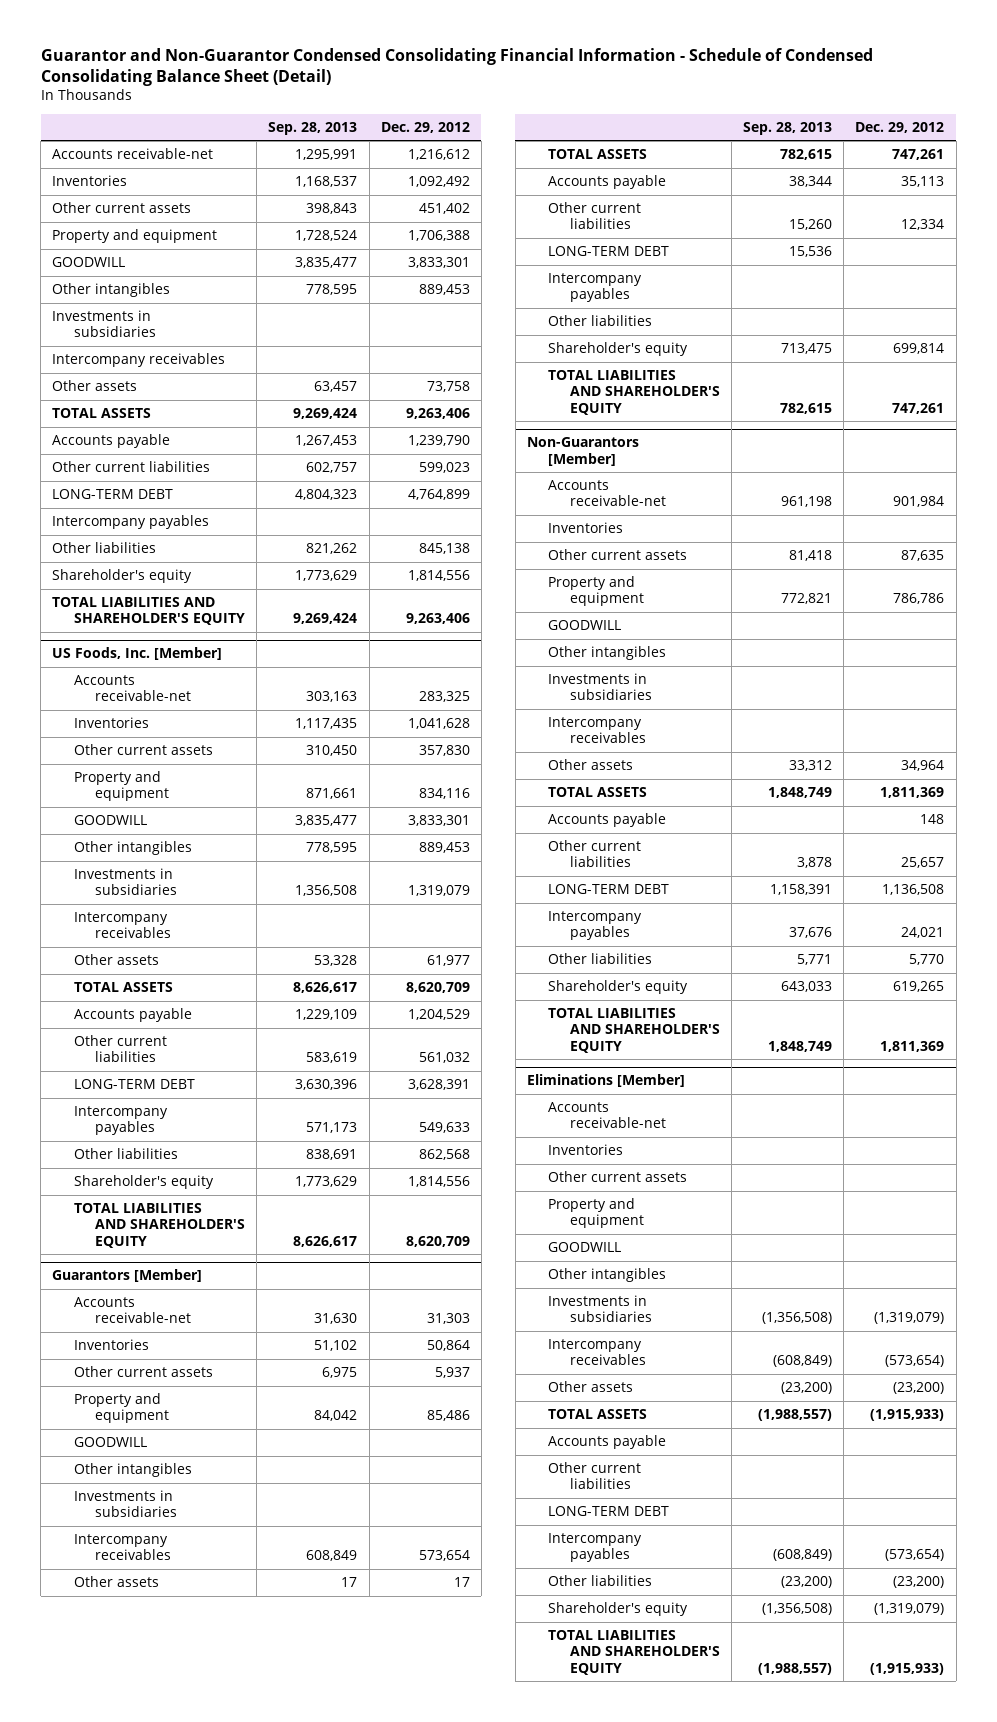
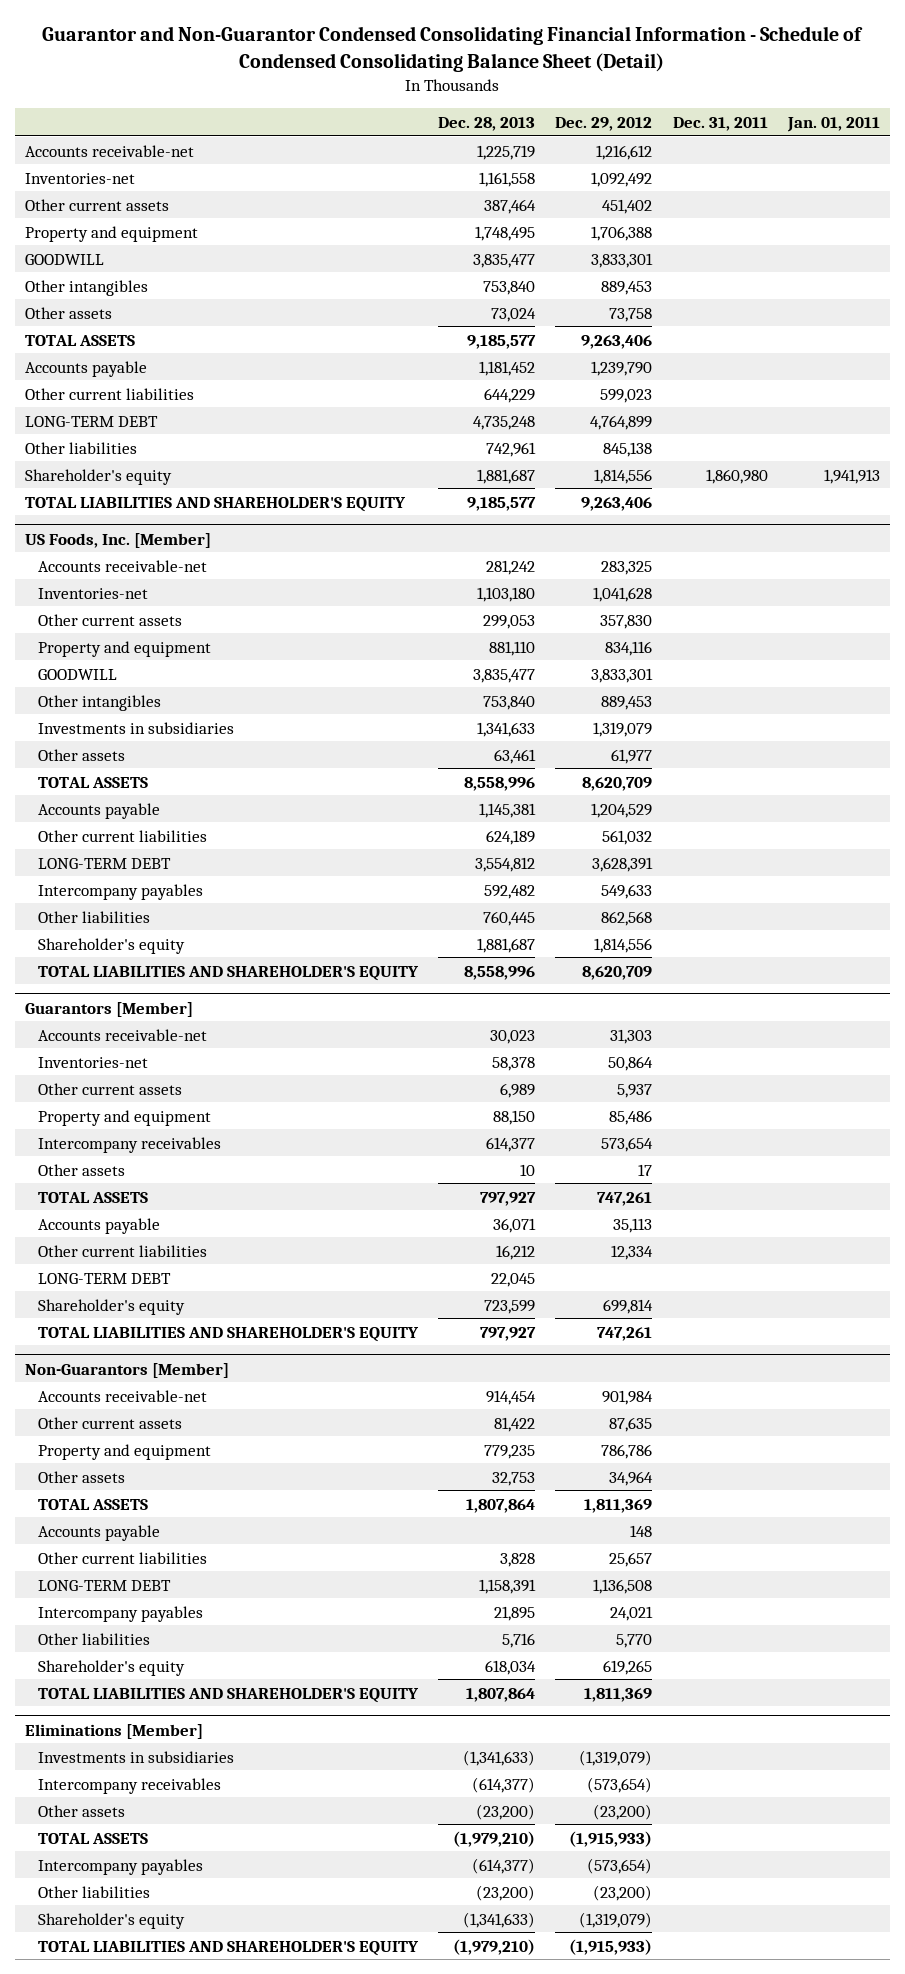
- | Sep. 28, 2013 | Dec. 29, 2012
+ | Dec. 28, 2013 | Dec. 29, 2012 | Dec. 31, 2011 | Jan. 01, 2011
- Inventories | 1,168,537 | 1,092,492
+ Inventories-net | 1,161,558 | 1,092,492 | |
- Investments in subsidiaries
- Intercompany receivables
- Intercompany payables
@ US Foods, Inc. [Member]
- Inventories | 1,117,435 | 1,041,628
+ Inventories-net | 1,103,180 | 1,041,628 | |
- Intercompany receivables
@ Guarantors [Member]
- Inventories | 51,102 | 50,864
+ Inventories-net | 58,378 | 50,864 | |
- GOODWILL
- Other intangibles
- Investments in subsidiaries
- Intercompany payables
- Other liabilities
@ Non-Guarantors [Member]
- Inventories
- GOODWILL
- Other intangibles
- Investments in subsidiaries
- Intercompany receivables
@ Eliminations [Member]
- Accounts receivable-net
- Inventories
- Other current assets
- Property and equipment
- GOODWILL
- Other intangibles
- Accounts payable
- Other current liabilities
- LONG-TERM DEBT

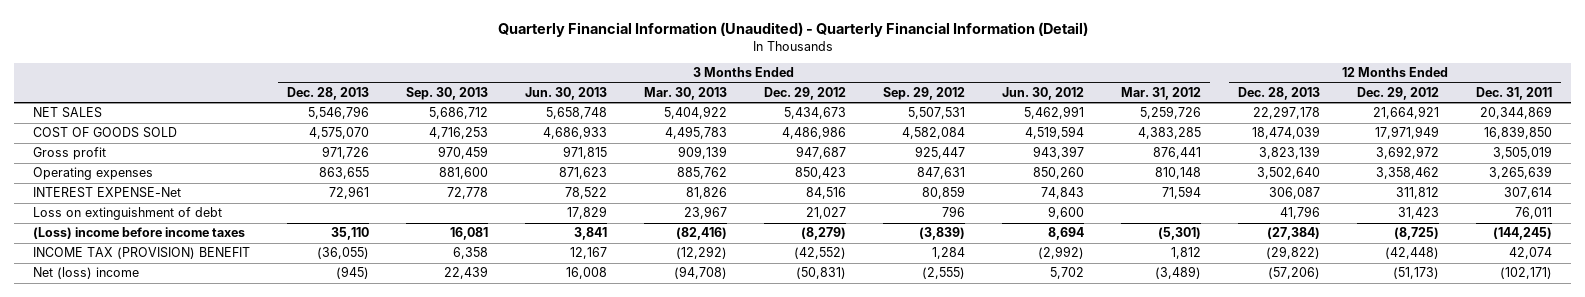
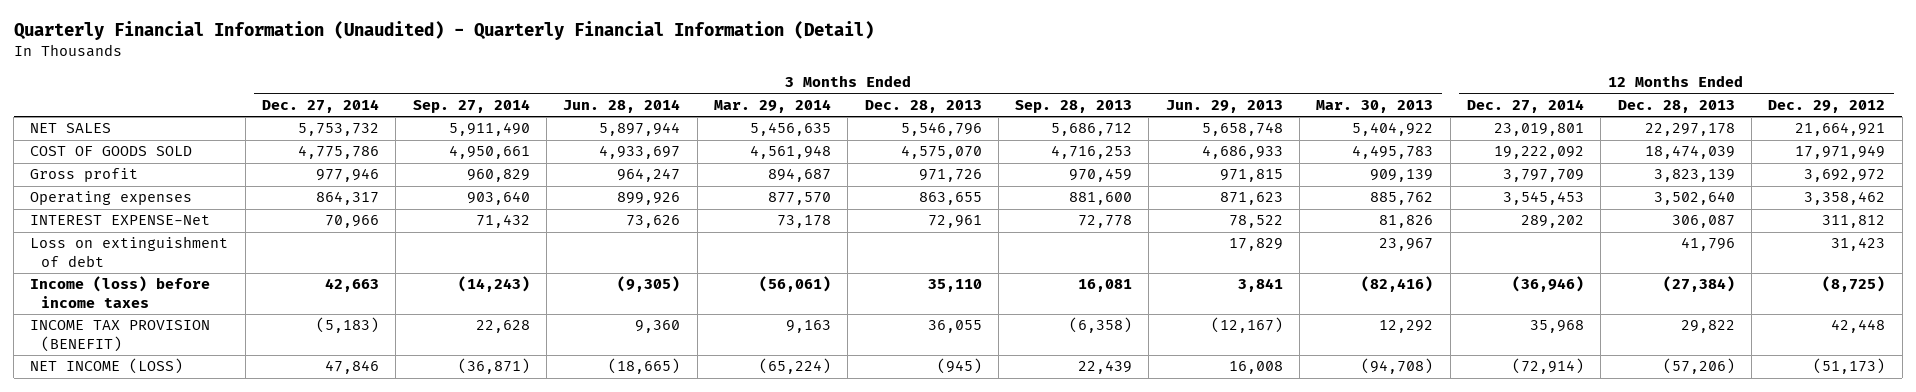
- | 3 Months Ended Dec. 28, 2013 | 3 Months Ended Sep. 30, 2013 | 3 Months Ended Jun. 30, 2013 | 3 Months Ended Mar. 30, 2013 | 3 Months Ended Dec. 29, 2012 | 3 Months Ended Sep. 29, 2012 | 3 Months Ended Jun. 30, 2012 | 3 Months Ended Mar. 31, 2012 | 12 Months Ended Dec. 28, 2013 | 12 Months Ended Dec. 29, 2012 | 12 Months Ended Dec. 31, 2011
+ | 3 Months Ended Dec. 27, 2014 | 3 Months Ended Sep. 27, 2014 | 3 Months Ended Jun. 28, 2014 | 3 Months Ended Mar. 29, 2014 | 3 Months Ended Dec. 28, 2013 | 3 Months Ended Sep. 28, 2013 | 3 Months Ended Jun. 29, 2013 | 3 Months Ended Mar. 30, 2013 | 12 Months Ended Dec. 27, 2014 | 12 Months Ended Dec. 28, 2013 | 12 Months Ended Dec. 29, 2012
- (Loss) income before income taxes | 35,110 | 16,081 | 3,841 | (82,416) | (8,279) | (3,839) | 8,694 | (5,301) | (27,384) | (8,725) | (144,245)
- INCOME TAX (PROVISION) BENEFIT | (36,055) | 6,358 | 12,167 | (12,292) | (42,552) | 1,284 | (2,992) | 1,812 | (29,822) | (42,448) | 42,074
- Net (loss) income | (945) | 22,439 | 16,008 | (94,708) | (50,831) | (2,555) | 5,702 | (3,489) | (57,206) | (51,173) | (102,171)
+ Income (loss) before income taxes | 42,663 | (14,243) | (9,305) | (56,061) | 35,110 | 16,081 | 3,841 | (82,416) | (36,946) | (27,384) | (8,725)
+ INCOME TAX PROVISION (BENEFIT) | (5,183) | 22,628 | 9,360 | 9,163 | 36,055 | (6,358) | (12,167) | 12,292 | 35,968 | 29,822 | 42,448
+ NET INCOME (LOSS) | 47,846 | (36,871) | (18,665) | (65,224) | (945) | 22,439 | 16,008 | (94,708) | (72,914) | (57,206) | (51,173)

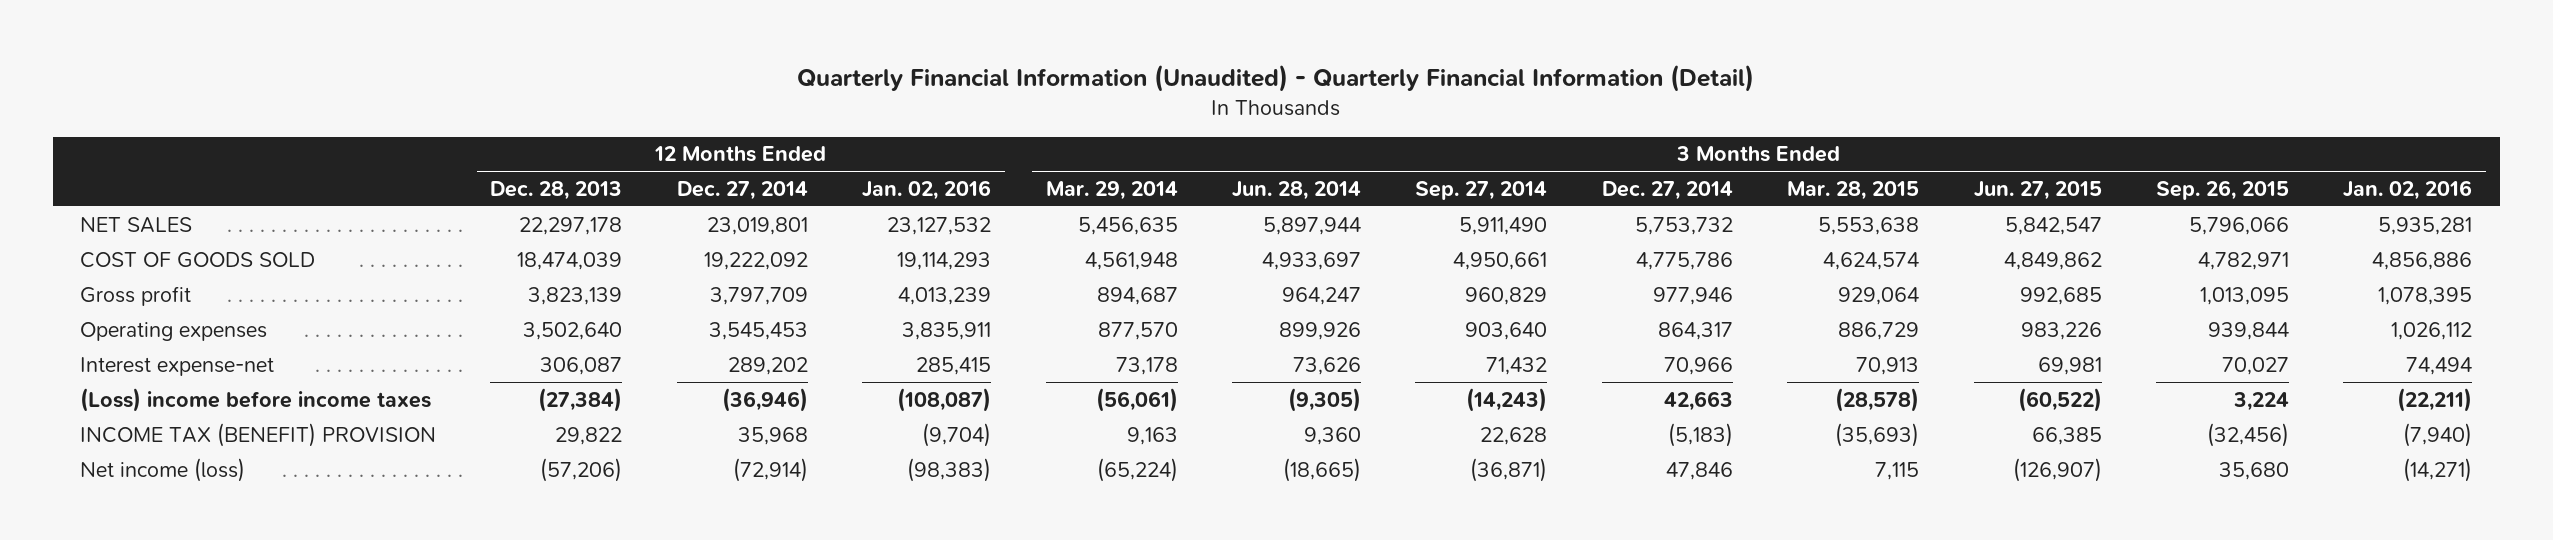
- | 3 Months Ended Dec. 27, 2014 | 3 Months Ended Sep. 27, 2014 | 3 Months Ended Jun. 28, 2014 | 3 Months Ended Mar. 29, 2014 | 3 Months Ended Dec. 28, 2013 | 3 Months Ended Sep. 28, 2013 | 3 Months Ended Jun. 29, 2013 | 3 Months Ended Mar. 30, 2013 | 12 Months Ended Dec. 27, 2014 | 12 Months Ended Dec. 28, 2013 | 12 Months Ended Dec. 29, 2012
+ | 12 Months Ended Dec. 28, 2013 | 12 Months Ended Dec. 27, 2014 | 12 Months Ended Jan. 02, 2016 | 3 Months Ended Mar. 29, 2014 | 3 Months Ended Jun. 28, 2014 | 3 Months Ended Sep. 27, 2014 | 3 Months Ended Dec. 27, 2014 | 3 Months Ended Mar. 28, 2015 | 3 Months Ended Jun. 27, 2015 | 3 Months Ended Sep. 26, 2015 | 3 Months Ended Jan. 02, 2016
- INTEREST EXPENSE-Net | 70,966 | 71,432 | 73,626 | 73,178 | 72,961 | 72,778 | 78,522 | 81,826 | 289,202 | 306,087 | 311,812
- Loss on extinguishment of debt | | | | | | | 17,829 | 23,967 | | 41,796 | 31,423
- Income (loss) before income taxes | 42,663 | (14,243) | (9,305) | (56,061) | 35,110 | 16,081 | 3,841 | (82,416) | (36,946) | (27,384) | (8,725)
- INCOME TAX PROVISION (BENEFIT) | (5,183) | 22,628 | 9,360 | 9,163 | 36,055 | (6,358) | (12,167) | 12,292 | 35,968 | 29,822 | 42,448
- NET INCOME (LOSS) | 47,846 | (36,871) | (18,665) | (65,224) | (945) | 22,439 | 16,008 | (94,708) | (72,914) | (57,206) | (51,173)
+ Interest expense-net | 306,087 | 289,202 | 285,415 | 73,178 | 73,626 | 71,432 | 70,966 | 70,913 | 69,981 | 70,027 | 74,494
+ (Loss) income before income taxes | (27,384) | (36,946) | (108,087) | (56,061) | (9,305) | (14,243) | 42,663 | (28,578) | (60,522) | 3,224 | (22,211)
+ INCOME TAX (BENEFIT) PROVISION | 29,822 | 35,968 | (9,704) | 9,163 | 9,360 | 22,628 | (5,183) | (35,693) | 66,385 | (32,456) | (7,940)
+ Net income (loss) | (57,206) | (72,914) | (98,383) | (65,224) | (18,665) | (36,871) | 47,846 | 7,115 | (126,907) | 35,680 | (14,271)

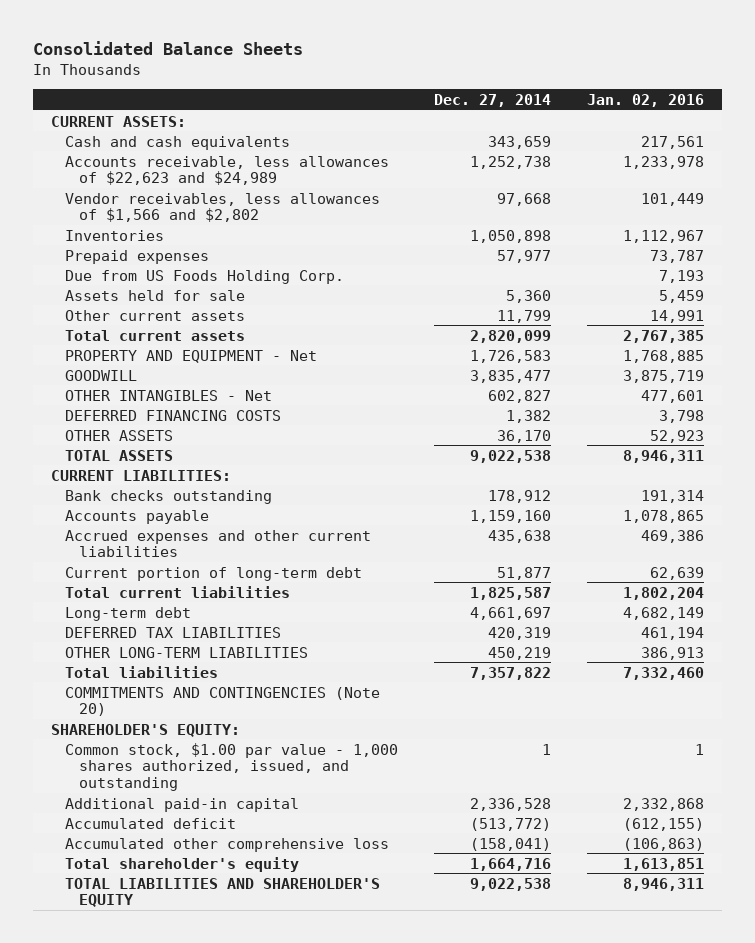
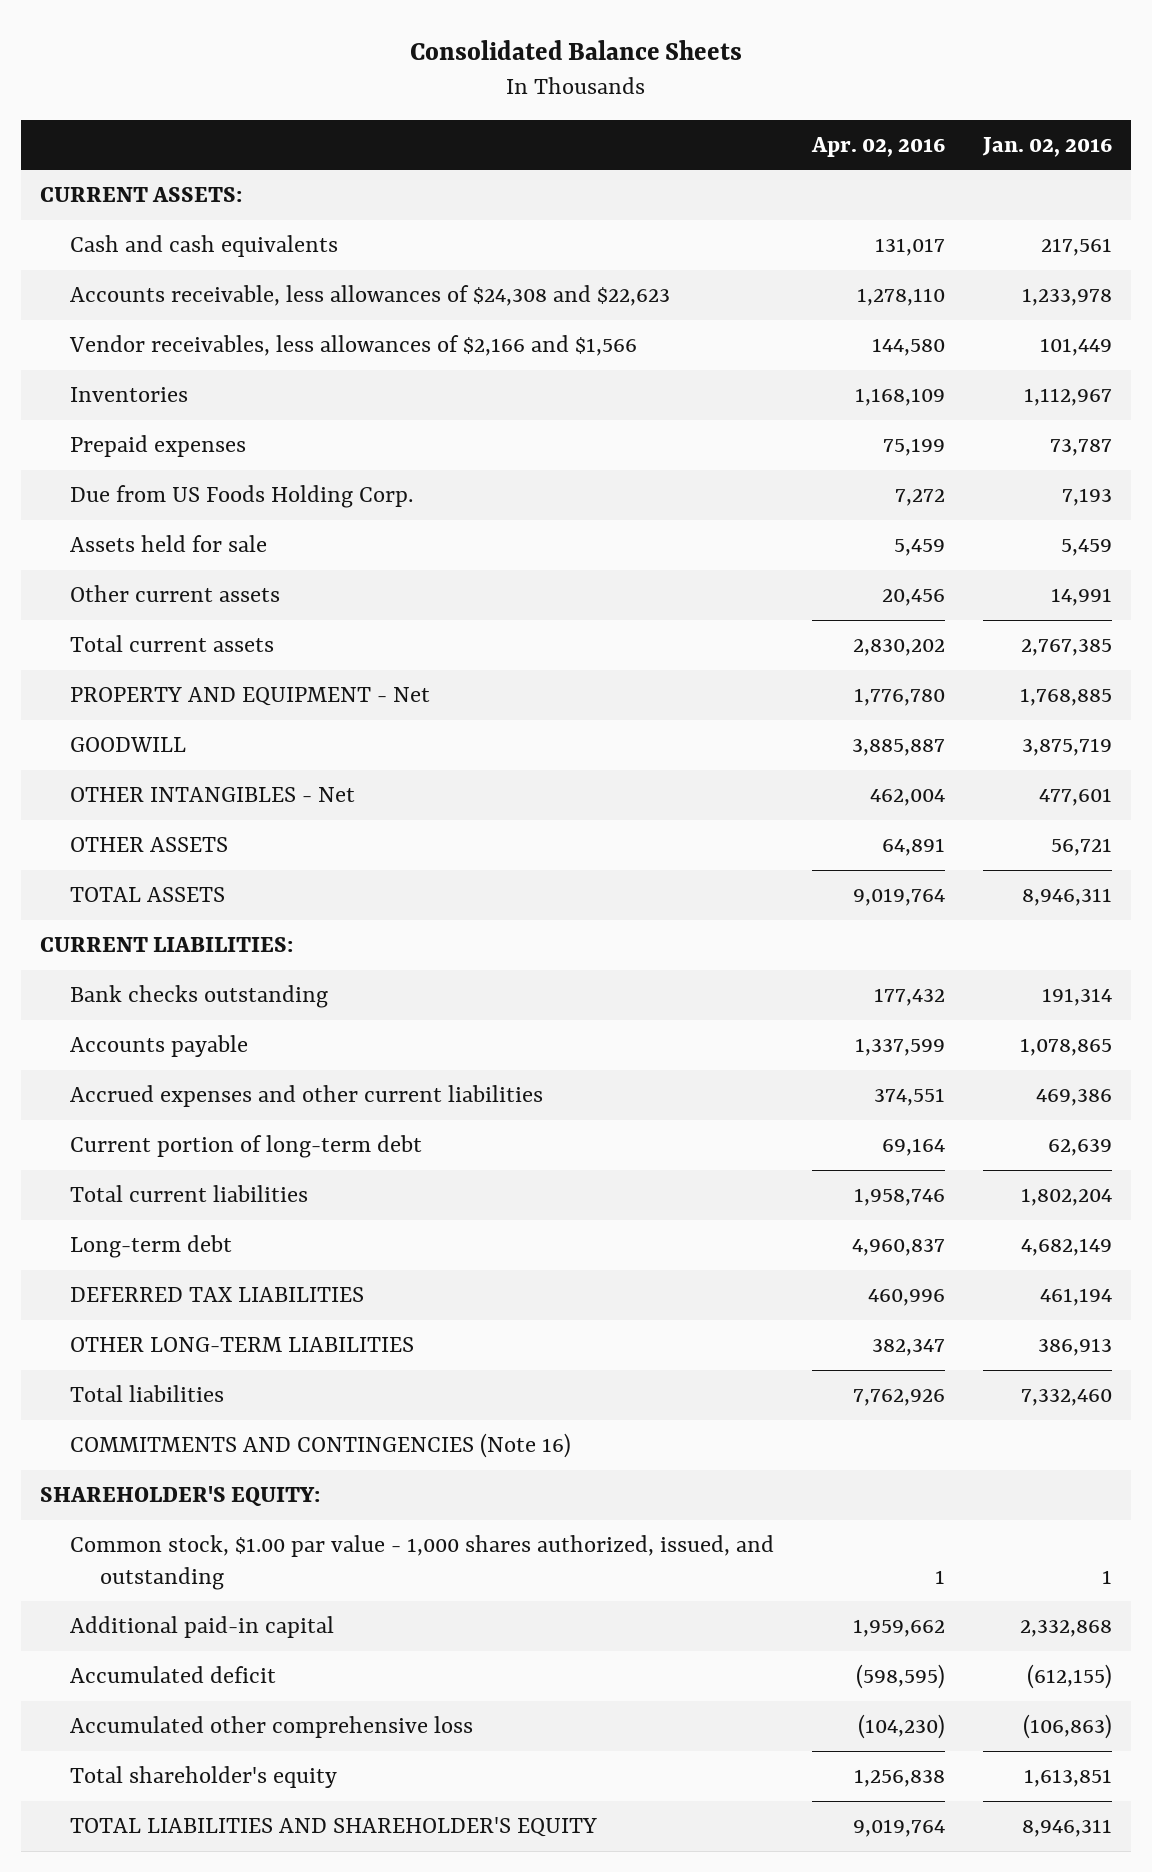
- | Dec. 27, 2014 | Jan. 02, 2016
+ | Apr. 02, 2016 | Jan. 02, 2016
- Accounts receivable, less allowances of $22,623 and $24,989 | 1,252,738 | 1,233,978
- Vendor receivables, less allowances of $1,566 and $2,802 | 97,668 | 101,449
+ Accounts receivable, less allowances of $24,308 and $22,623 | 1,278,110 | 1,233,978
+ Vendor receivables, less allowances of $2,166 and $1,566 | 144,580 | 101,449
- DEFERRED FINANCING COSTS | 1,382 | 3,798
- OTHER ASSETS | 36,170 | 52,923
+ OTHER ASSETS | 64,891 | 56,721
- COMMITMENTS AND CONTINGENCIES (Note 20)
+ COMMITMENTS AND CONTINGENCIES (Note 16)

